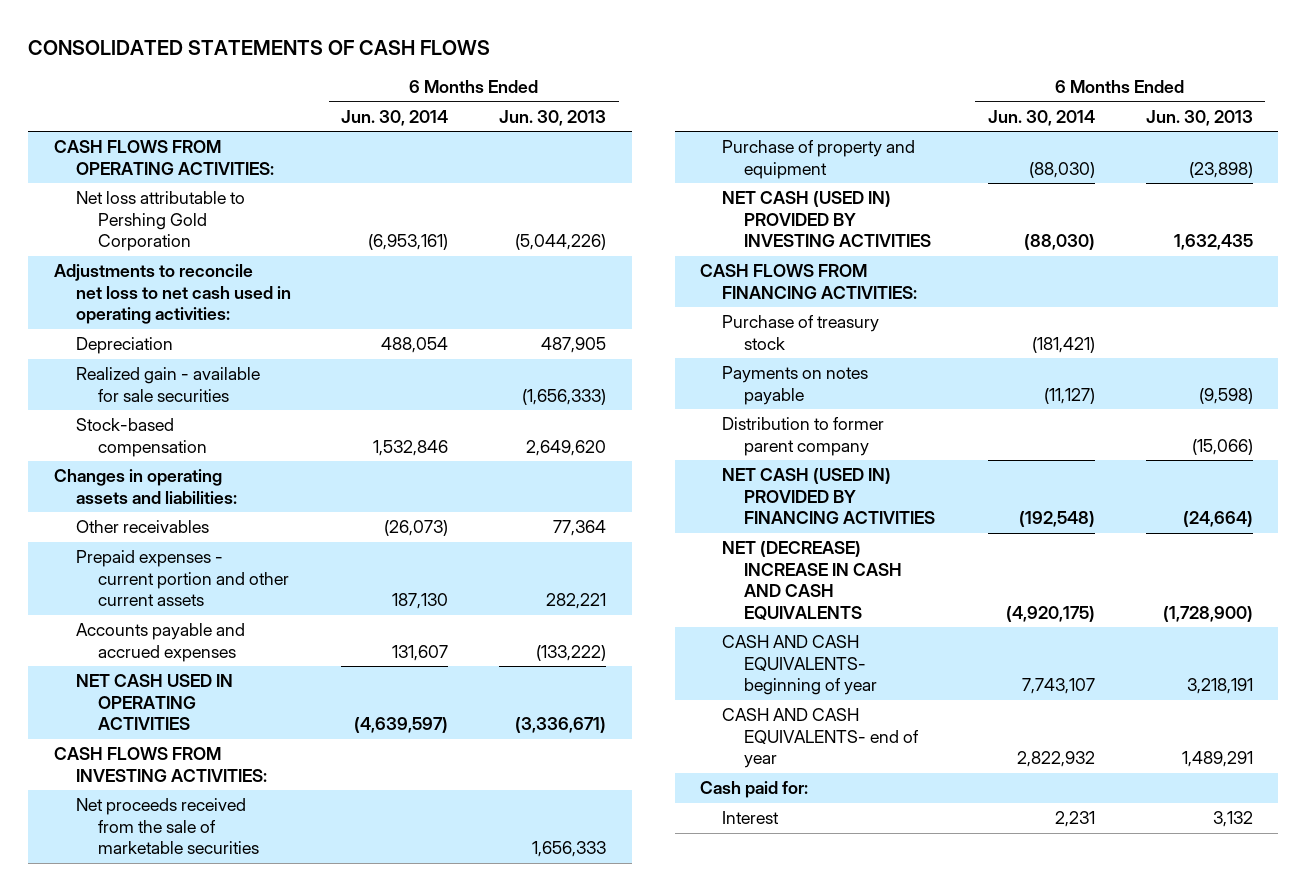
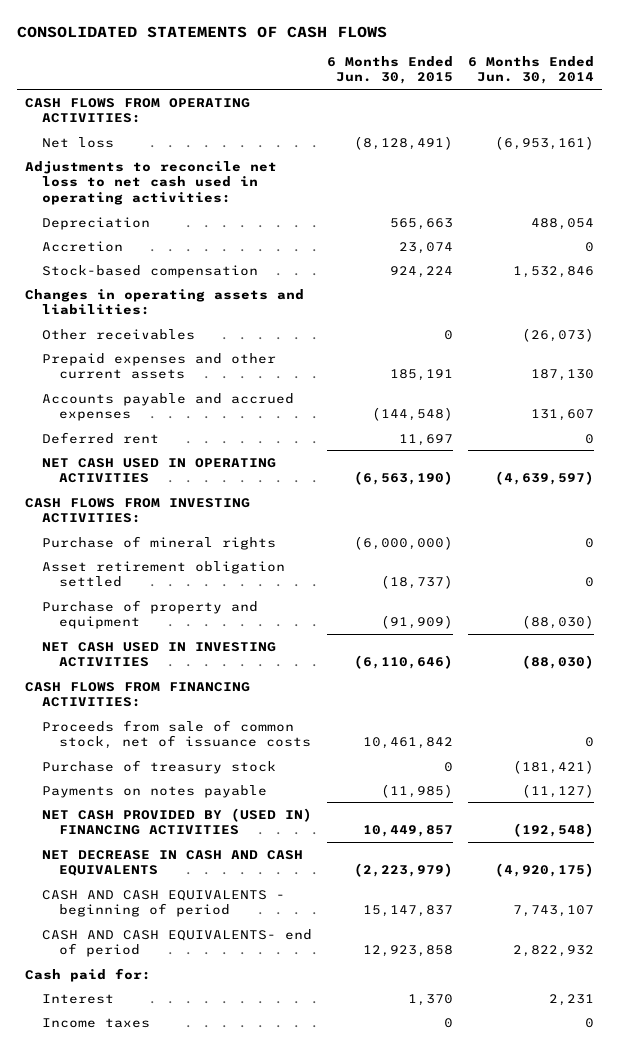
- | 6 Months Ended Jun. 30, 2014 | 6 Months Ended Jun. 30, 2013
+ | 6 Months Ended Jun. 30, 2015 | 6 Months Ended Jun. 30, 2014
- Net loss attributable to Pershing Gold Corporation | (6,953,161) | (5,044,226)
+ Net loss | (8,128,491) | (6,953,161)
- Realized gain - available for sale securities | | (1,656,333)
+ Accretion | 23,074 | 0
- Prepaid expenses - current portion and other current assets | 187,130 | 282,221
+ Prepaid expenses and other current assets | 185,191 | 187,130
+ Deferred rent | 11,697 | 0
- Net proceeds received from the sale of marketable securities | | 1,656,333
+ Purchase of mineral rights | (6,000,000) | 0
+ Asset retirement obligation settled | (18,737) | 0
- NET CASH (USED IN) PROVIDED BY INVESTING ACTIVITIES | (88,030) | 1,632,435
+ NET CASH USED IN INVESTING ACTIVITIES | (6,110,646) | (88,030)
+ Proceeds from sale of common stock, net of issuance costs | 10,461,842 | 0
- Distribution to former parent company | | (15,066)
- NET CASH (USED IN) PROVIDED BY FINANCING ACTIVITIES | (192,548) | (24,664)
- NET (DECREASE) INCREASE IN CASH AND CASH EQUIVALENTS | (4,920,175) | (1,728,900)
- CASH AND CASH EQUIVALENTS- beginning of year | 7,743,107 | 3,218,191
- CASH AND CASH EQUIVALENTS- end of year | 2,822,932 | 1,489,291
+ NET CASH PROVIDED BY (USED IN) FINANCING ACTIVITIES | 10,449,857 | (192,548)
+ NET DECREASE IN CASH AND CASH EQUIVALENTS | (2,223,979) | (4,920,175)
+ CASH AND CASH EQUIVALENTS - beginning of period | 15,147,837 | 7,743,107
+ CASH AND CASH EQUIVALENTS- end of period | 12,923,858 | 2,822,932
+ Income taxes | 0 | 0

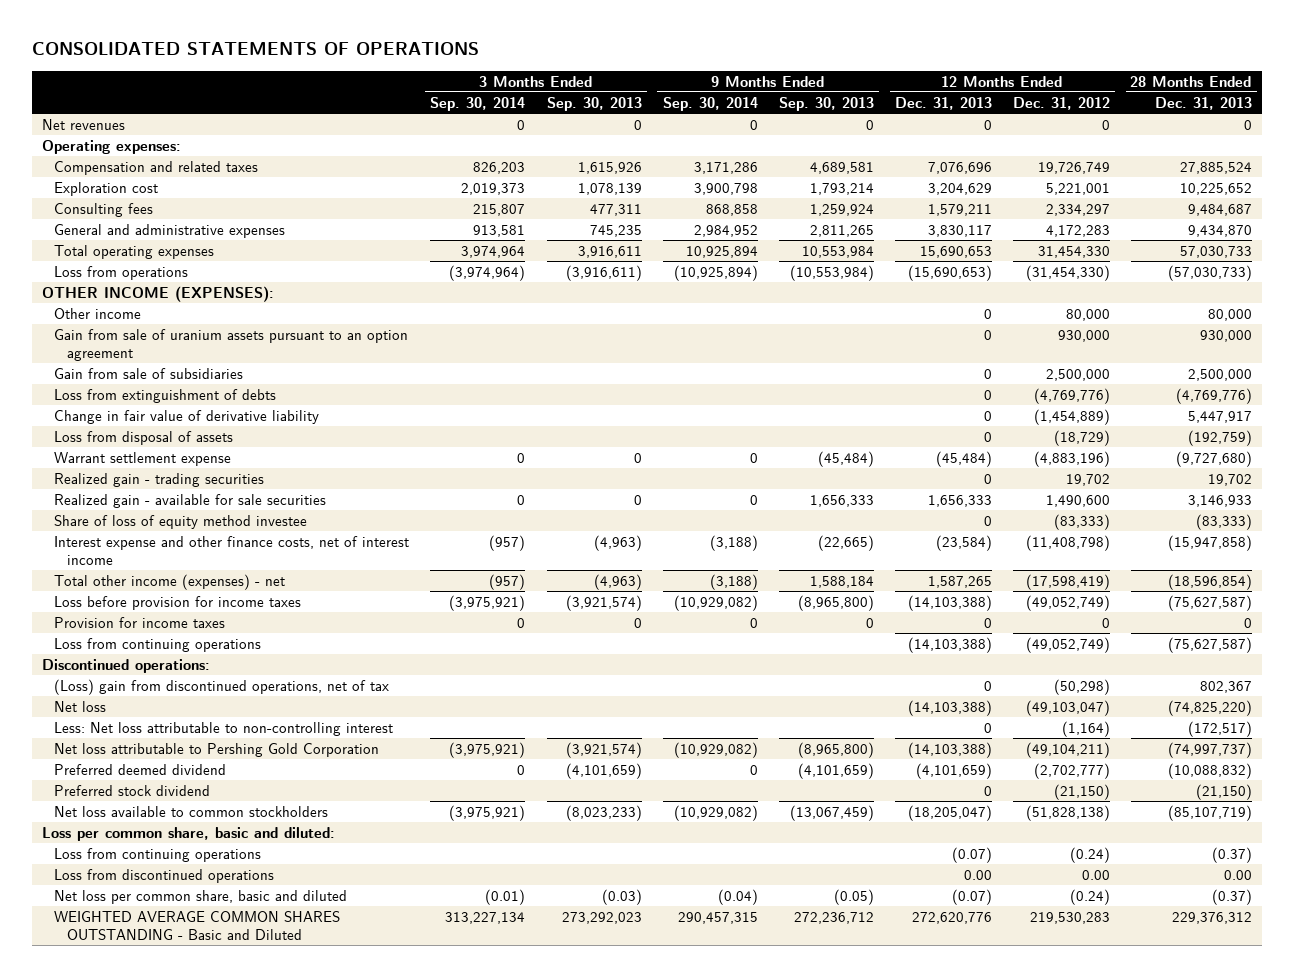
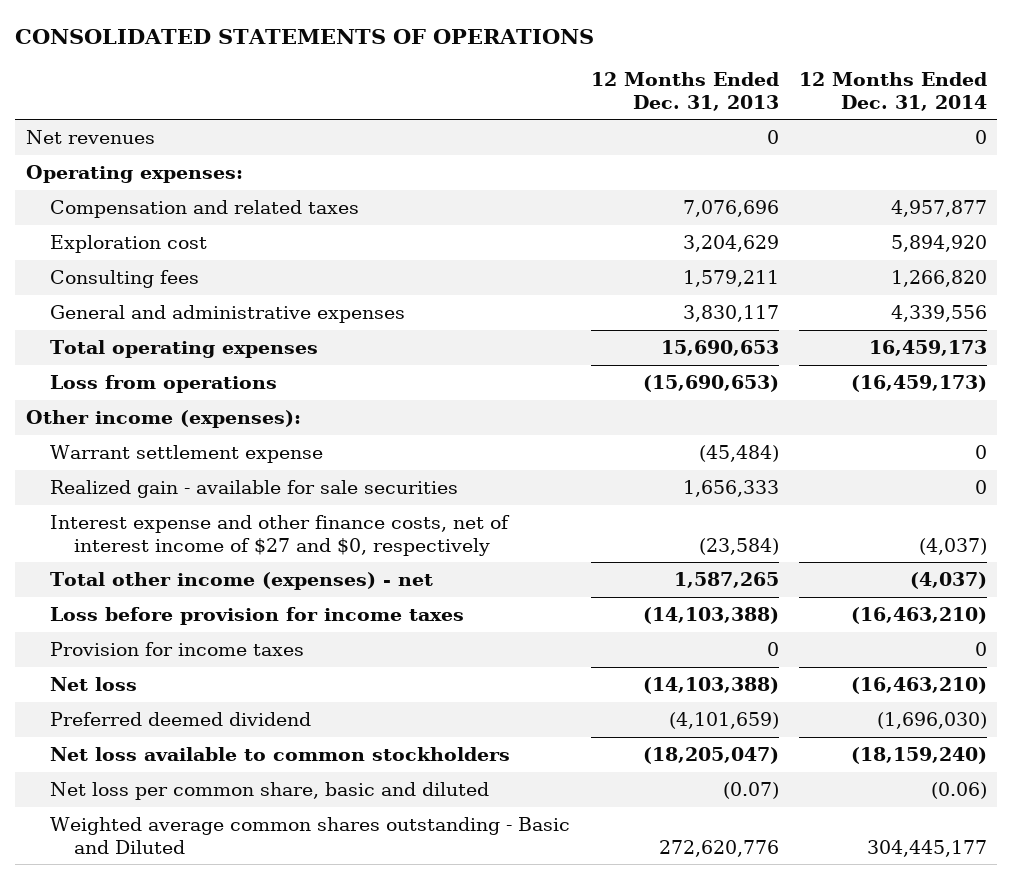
- | 3 Months Ended Sep. 30, 2014 | 3 Months Ended Sep. 30, 2013 | 9 Months Ended Sep. 30, 2014 | 9 Months Ended Sep. 30, 2013 | 12 Months Ended Dec. 31, 2013 | 12 Months Ended Dec. 31, 2012 | 28 Months Ended Dec. 31, 2013
+ | 12 Months Ended Dec. 31, 2013 | 12 Months Ended Dec. 31, 2014
- OTHER INCOME (EXPENSES):
- Other income | | | | | 0 | 80,000 | 80,000
- Gain from sale of uranium assets pursuant to an option agreement | | | | | 0 | 930,000 | 930,000
- Gain from sale of subsidiaries | | | | | 0 | 2,500,000 | 2,500,000
- Loss from extinguishment of debts | | | | | 0 | (4,769,776) | (4,769,776)
- Change in fair value of derivative liability | | | | | 0 | (1,454,889) | 5,447,917
- Loss from disposal of assets | | | | | 0 | (18,729) | (192,759)
+ Other income (expenses):
- Realized gain - trading securities | | | | | 0 | 19,702 | 19,702
- Share of loss of equity method investee | | | | | 0 | (83,333) | (83,333)
- Interest expense and other finance costs, net of interest income | (957) | (4,963) | (3,188) | (22,665) | (23,584) | (11,408,798) | (15,947,858)
+ Interest expense and other finance costs, net of interest income of $27 and $0, respectively | (23,584) | (4,037)
- Loss from continuing operations | | | | | (14,103,388) | (49,052,749) | (75,627,587)
- Discontinued operations:
- (Loss) gain from discontinued operations, net of tax | | | | | 0 | (50,298) | 802,367
- Less: Net loss attributable to non-controlling interest | | | | | 0 | (1,164) | (172,517)
- Net loss attributable to Pershing Gold Corporation | (3,975,921) | (3,921,574) | (10,929,082) | (8,965,800) | (14,103,388) | (49,104,211) | (74,997,737)
- Preferred stock dividend | | | | | 0 | (21,150) | (21,150)
- Loss per common share, basic and diluted:
- Loss from continuing operations | | | | | (0.07) | (0.24) | (0.37)
- Loss from discontinued operations | | | | | 0.00 | 0.00 | 0.00
- WEIGHTED AVERAGE COMMON SHARES OUTSTANDING - Basic and Diluted | 313,227,134 | 273,292,023 | 290,457,315 | 272,236,712 | 272,620,776 | 219,530,283 | 229,376,312
+ Weighted average common shares outstanding - Basic and Diluted | 272,620,776 | 304,445,177

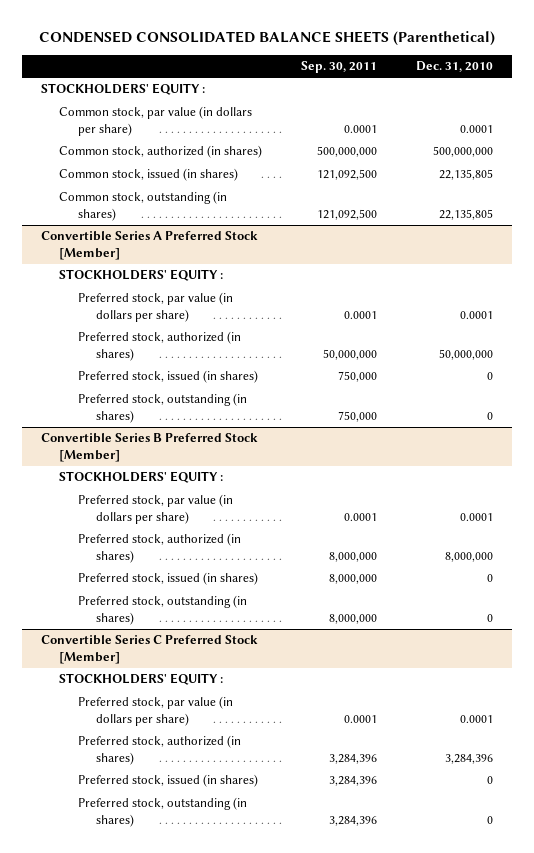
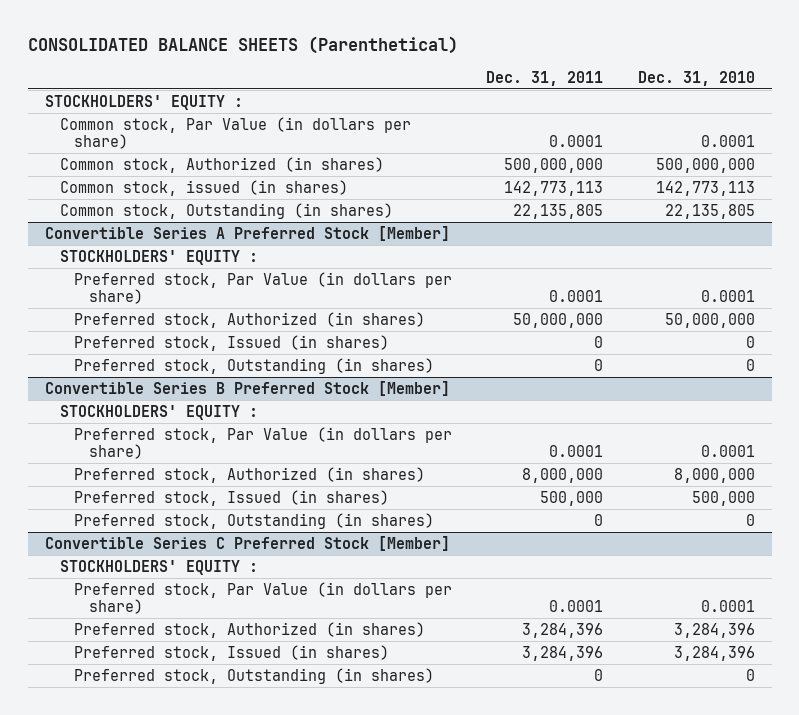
- CONDENSED CONSOLIDATED BALANCE SHEETS (Parenthetical)
+ CONSOLIDATED BALANCE SHEETS (Parenthetical)
- | Sep. 30, 2011 | Dec. 31, 2010
+ | Dec. 31, 2011 | Dec. 31, 2010
- Common stock, par value (in dollars per share) | 0.0001 | 0.0001
- Common stock, authorized (in shares) | 500,000,000 | 500,000,000
- Common stock, issued (in shares) | 121,092,500 | 22,135,805
- Common stock, outstanding (in shares) | 121,092,500 | 22,135,805
+ Common stock, Par Value (in dollars per share) | 0.0001 | 0.0001
+ Common stock, Authorized (in shares) | 500,000,000 | 500,000,000
+ Common stock, issued (in shares) | 142,773,113 | 142,773,113
+ Common stock, Outstanding (in shares) | 22,135,805 | 22,135,805
@ Convertible Series A Preferred Stock [Member]
- Preferred stock, par value (in dollars per share) | 0.0001 | 0.0001
- Preferred stock, authorized (in shares) | 50,000,000 | 50,000,000
- Preferred stock, issued (in shares) | 750,000 | 0
- Preferred stock, outstanding (in shares) | 750,000 | 0
+ Preferred stock, Par Value (in dollars per share) | 0.0001 | 0.0001
+ Preferred stock, Authorized (in shares) | 50,000,000 | 50,000,000
+ Preferred stock, Issued (in shares) | 0 | 0
+ Preferred stock, Outstanding (in shares) | 0 | 0
@ Convertible Series B Preferred Stock [Member]
- Preferred stock, par value (in dollars per share) | 0.0001 | 0.0001
- Preferred stock, authorized (in shares) | 8,000,000 | 8,000,000
- Preferred stock, issued (in shares) | 8,000,000 | 0
- Preferred stock, outstanding (in shares) | 8,000,000 | 0
+ Preferred stock, Par Value (in dollars per share) | 0.0001 | 0.0001
+ Preferred stock, Authorized (in shares) | 8,000,000 | 8,000,000
+ Preferred stock, Issued (in shares) | 500,000 | 500,000
+ Preferred stock, Outstanding (in shares) | 0 | 0
@ Convertible Series C Preferred Stock [Member]
- Preferred stock, par value (in dollars per share) | 0.0001 | 0.0001
- Preferred stock, authorized (in shares) | 3,284,396 | 3,284,396
- Preferred stock, issued (in shares) | 3,284,396 | 0
- Preferred stock, outstanding (in shares) | 3,284,396 | 0
+ Preferred stock, Par Value (in dollars per share) | 0.0001 | 0.0001
+ Preferred stock, Authorized (in shares) | 3,284,396 | 3,284,396
+ Preferred stock, Issued (in shares) | 3,284,396 | 3,284,396
+ Preferred stock, Outstanding (in shares) | 0 | 0

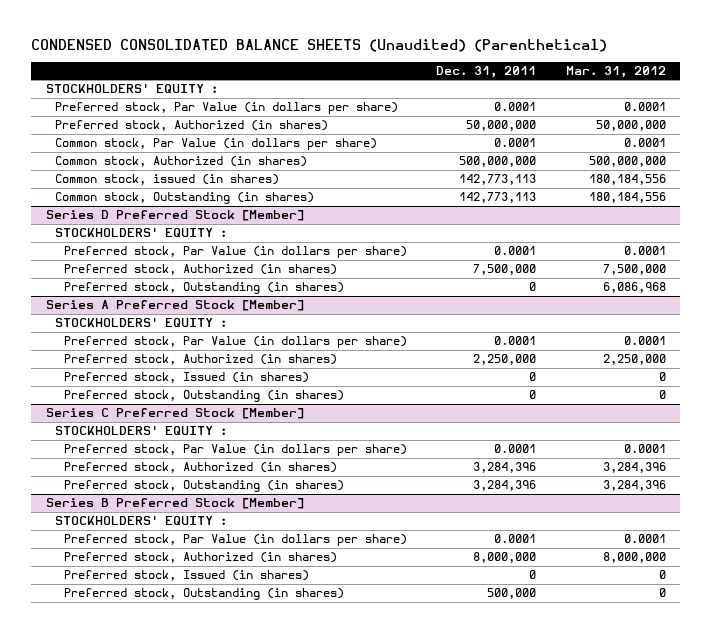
- CONSOLIDATED BALANCE SHEETS (Parenthetical)
+ CONDENSED CONSOLIDATED BALANCE SHEETS (Unaudited) (Parenthetical)
- | Dec. 31, 2011 | Dec. 31, 2010
+ | Dec. 31, 2011 | Mar. 31, 2012
+ Preferred stock, Par Value (in dollars per share) | 0.0001 | 0.0001
+ Preferred stock, Authorized (in shares) | 50,000,000 | 50,000,000
- Common stock, Outstanding (in shares) | 22,135,805 | 22,135,805
- Convertible Series A Preferred Stock [Member]
+ Common stock, Outstanding (in shares) | 142,773,113 | 180,184,556
+ Series D Preferred Stock [Member]
- Preferred stock, Authorized (in shares) | 50,000,000 | 50,000,000
- Preferred stock, Issued (in shares) | 0 | 0
+ Preferred stock, Authorized (in shares) | 7,500,000 | 7,500,000
- Convertible Series B Preferred Stock [Member]
+ Series A Preferred Stock [Member]
- Preferred stock, Authorized (in shares) | 8,000,000 | 8,000,000
- Preferred stock, Issued (in shares) | 500,000 | 500,000
+ Preferred stock, Authorized (in shares) | 2,250,000 | 2,250,000
+ Preferred stock, Issued (in shares) | 0 | 0
- Convertible Series C Preferred Stock [Member]
+ Series C Preferred Stock [Member]
- Preferred stock, Issued (in shares) | 3,284,396 | 3,284,396
- Preferred stock, Outstanding (in shares) | 0 | 0
+ Preferred stock, Outstanding (in shares) | 3,284,396 | 3,284,396
+ Series B Preferred Stock [Member]
+ STOCKHOLDERS' EQUITY :
+ Preferred stock, Par Value (in dollars per share) | 0.0001 | 0.0001
+ Preferred stock, Authorized (in shares) | 8,000,000 | 8,000,000
+ Preferred stock, Issued (in shares) | 0 | 0
+ Preferred stock, Outstanding (in shares) | 500,000 | 0

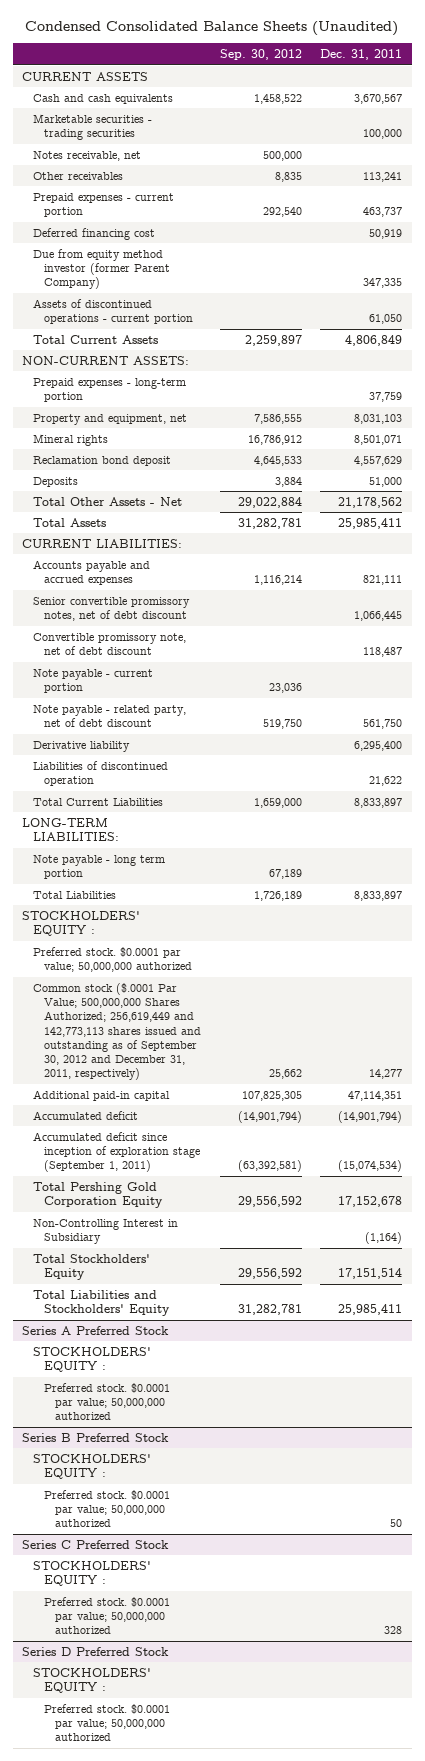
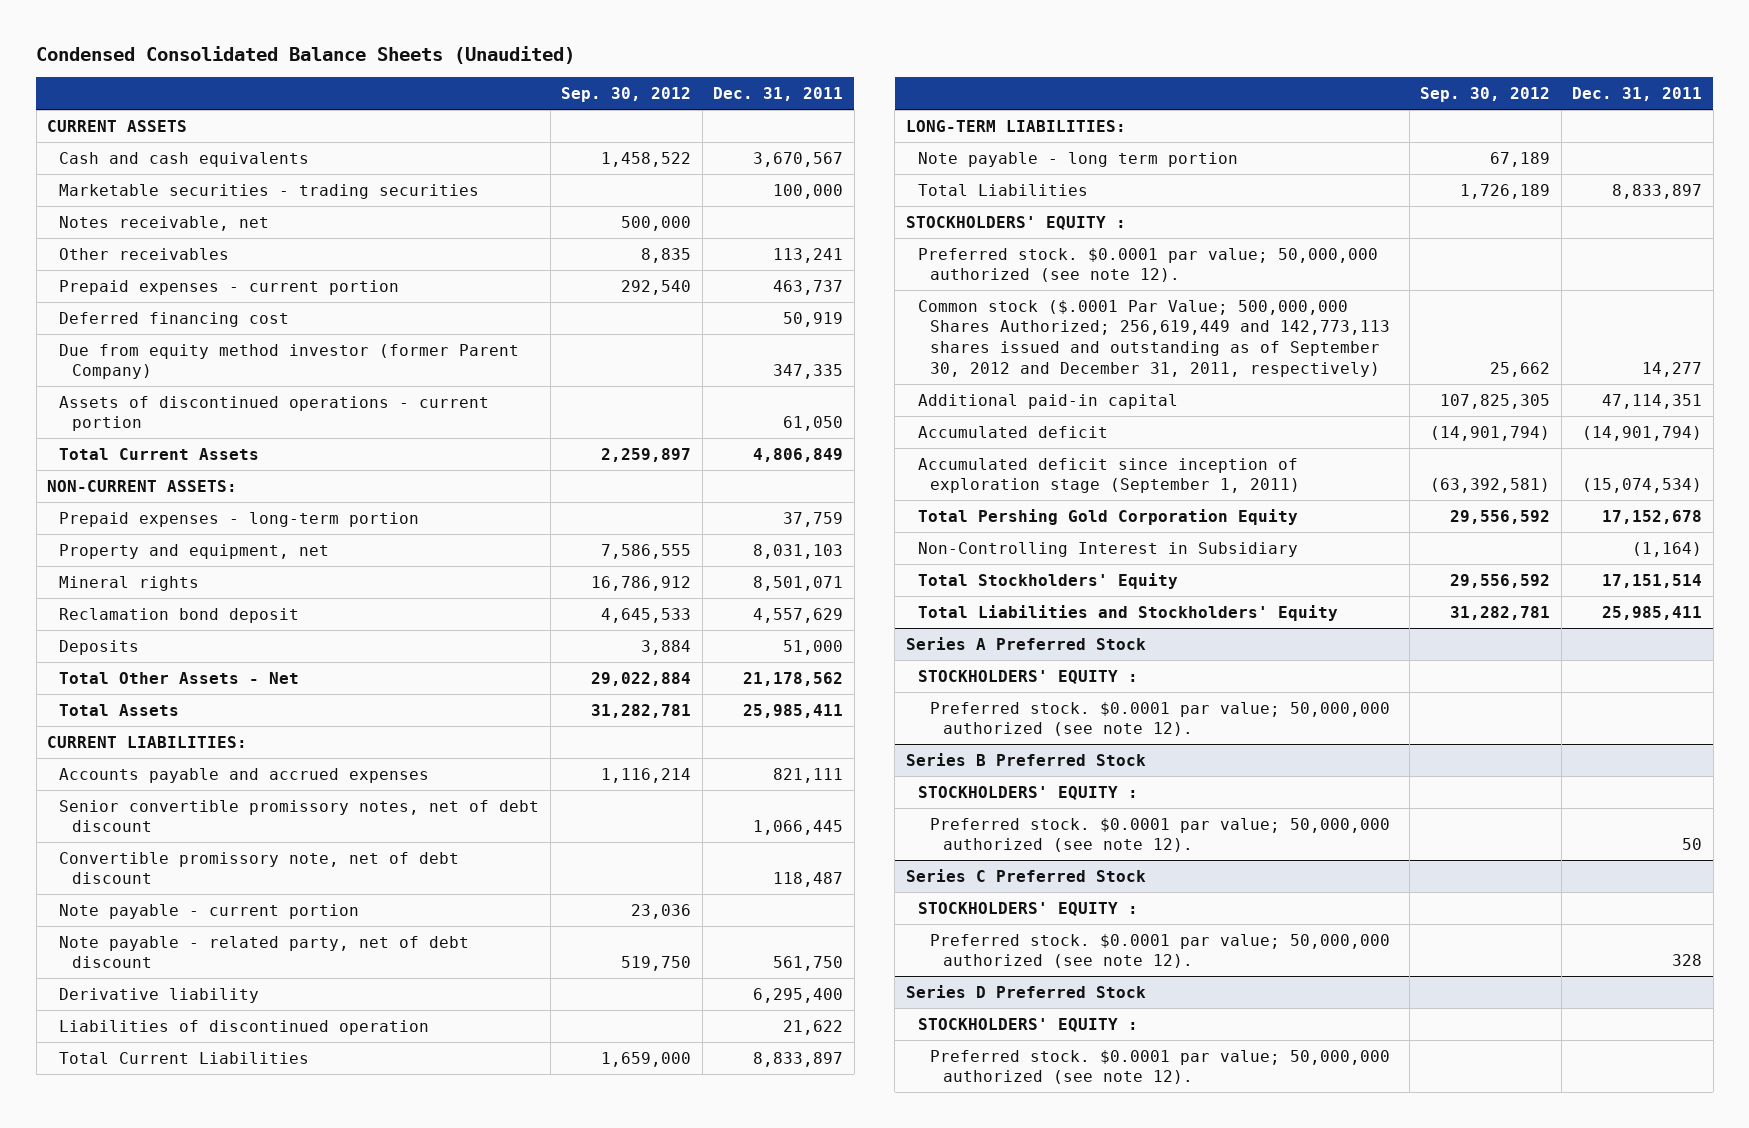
- Preferred stock. $0.0001 par value; 50,000,000 authorized
+ Preferred stock. $0.0001 par value; 50,000,000 authorized (see note 12).
@ Series A Preferred Stock
- Preferred stock. $0.0001 par value; 50,000,000 authorized
+ Preferred stock. $0.0001 par value; 50,000,000 authorized (see note 12).
@ Series B Preferred Stock
- Preferred stock. $0.0001 par value; 50,000,000 authorized | | 50
+ Preferred stock. $0.0001 par value; 50,000,000 authorized (see note 12). | | 50
@ Series C Preferred Stock
- Preferred stock. $0.0001 par value; 50,000,000 authorized | | 328
+ Preferred stock. $0.0001 par value; 50,000,000 authorized (see note 12). | | 328
@ Series D Preferred Stock
- Preferred stock. $0.0001 par value; 50,000,000 authorized
+ Preferred stock. $0.0001 par value; 50,000,000 authorized (see note 12).

